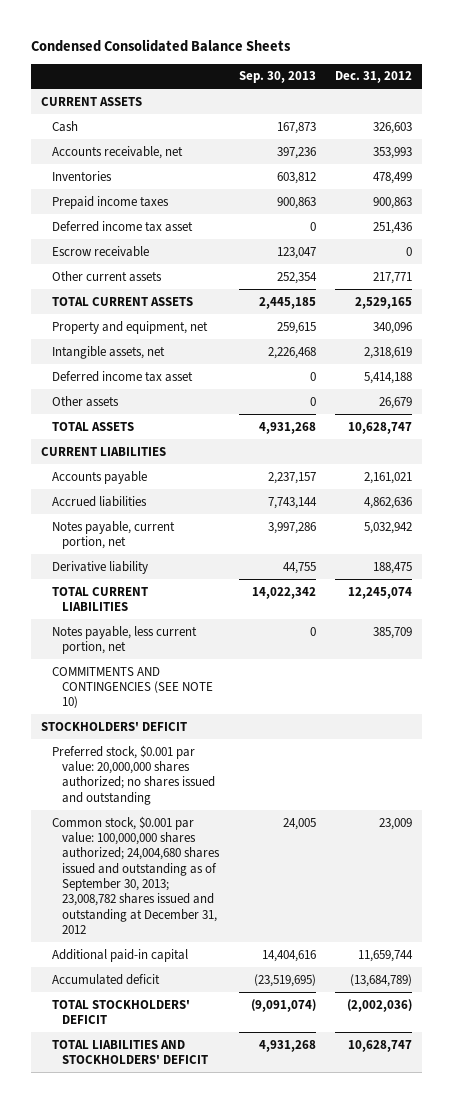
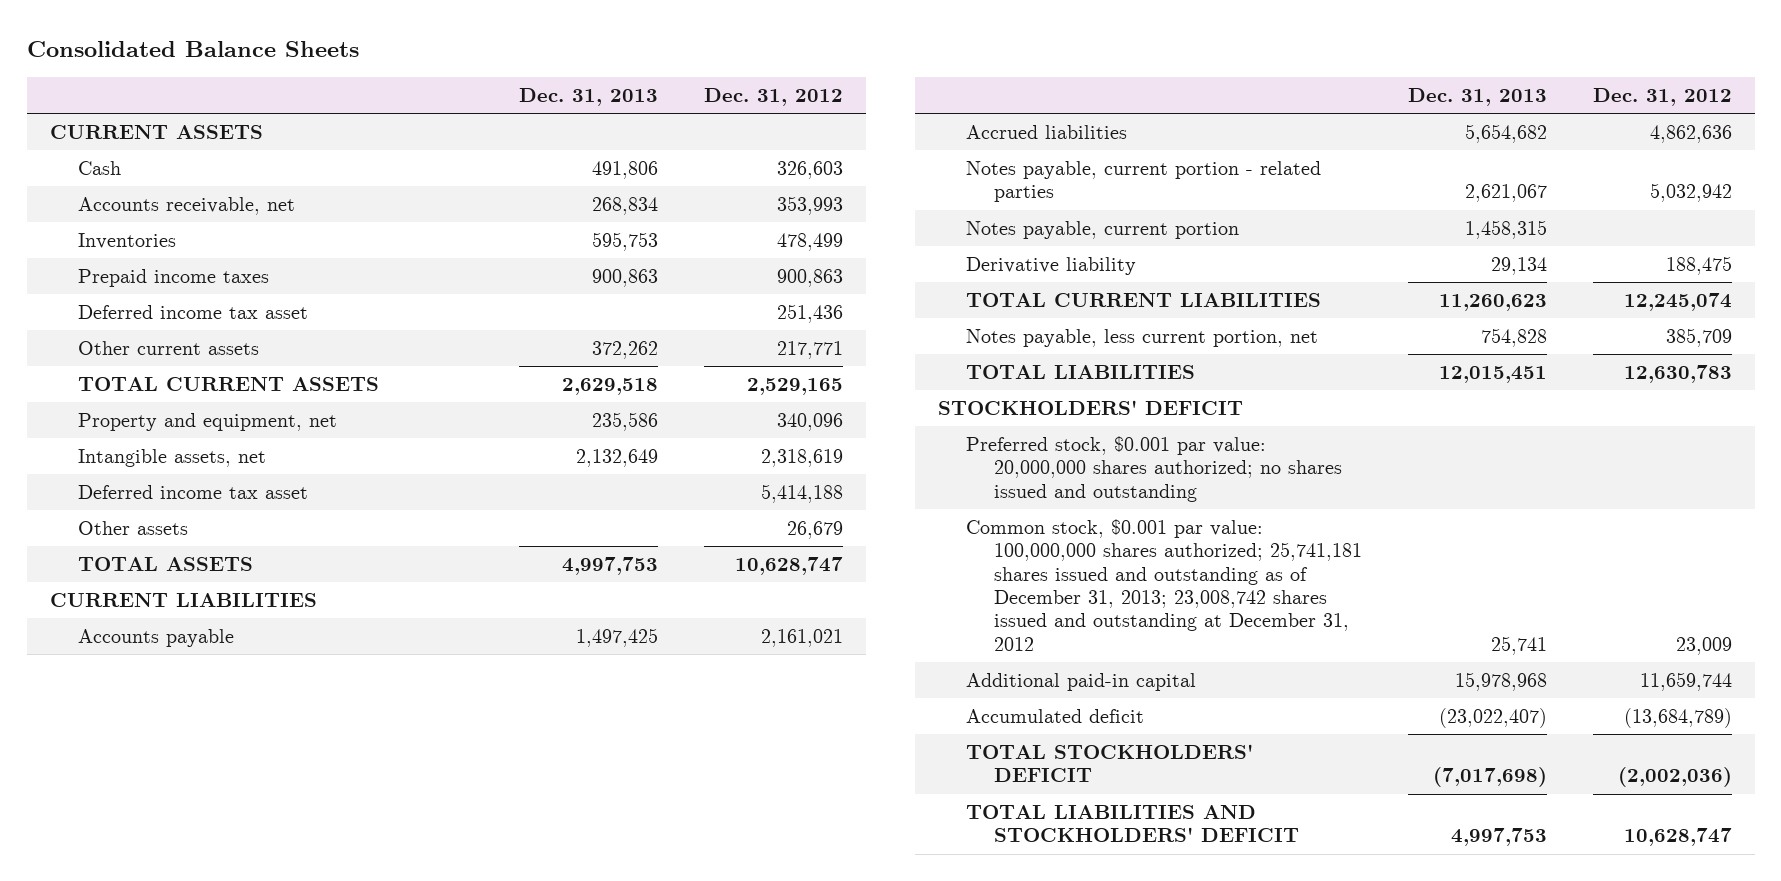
- Condensed Consolidated Balance Sheets
+ Consolidated Balance Sheets
- | Sep. 30, 2013 | Dec. 31, 2012
+ | Dec. 31, 2013 | Dec. 31, 2012
- Escrow receivable | 123,047 | 0
- Notes payable, current portion, net | 3,997,286 | 5,032,942
+ Notes payable, current portion - related parties | 2,621,067 | 5,032,942
+ Notes payable, current portion | 1,458,315 |
- COMMITMENTS AND CONTINGENCIES (SEE NOTE 10)
+ TOTAL LIABILITIES | 12,015,451 | 12,630,783
- Common stock, $0.001 par value: 100,000,000 shares authorized; 24,004,680 shares issued and outstanding as of September 30, 2013; 23,008,782 shares issued and outstanding at December 31, 2012 | 24,005 | 23,009
+ Common stock, $0.001 par value: 100,000,000 shares authorized; 25,741,181 shares issued and outstanding as of December 31, 2013; 23,008,742 shares issued and outstanding at December 31, 2012 | 25,741 | 23,009

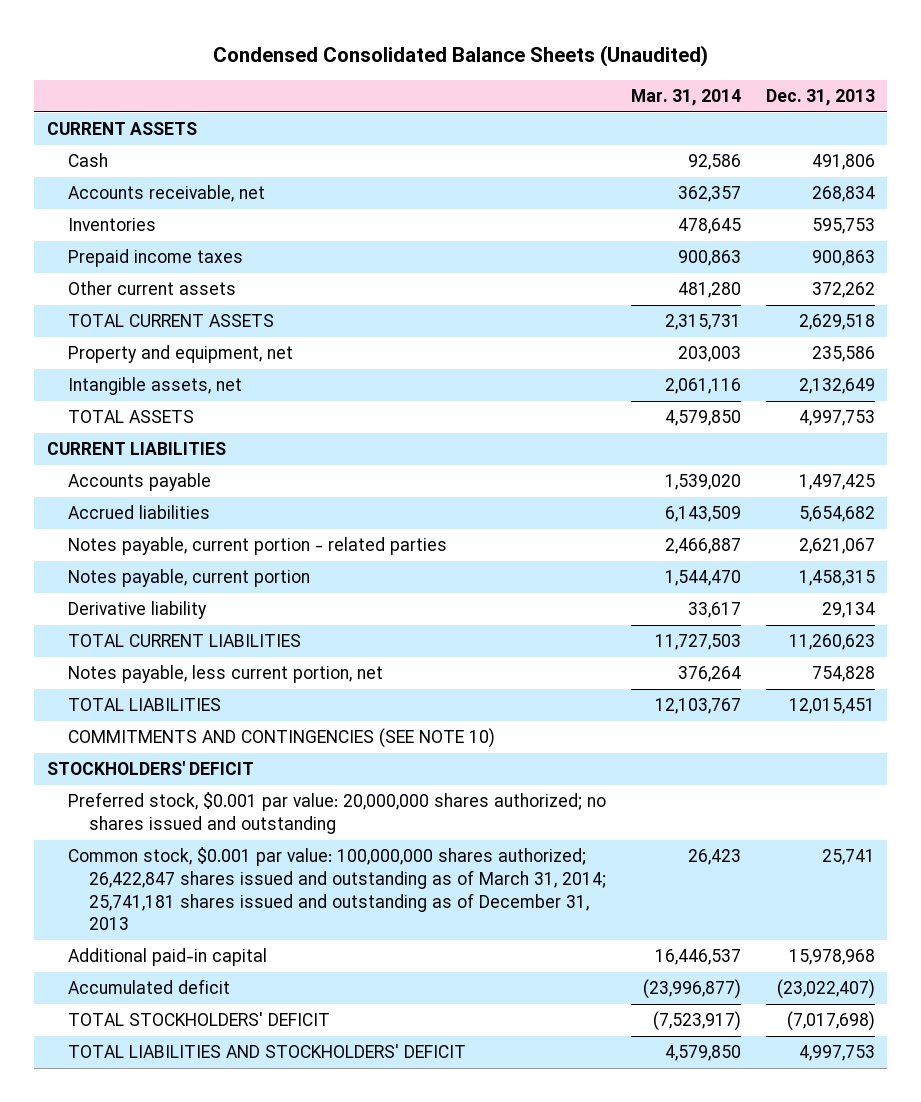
- Consolidated Balance Sheets
+ Condensed Consolidated Balance Sheets (Unaudited)
- | Dec. 31, 2013 | Dec. 31, 2012
+ | Mar. 31, 2014 | Dec. 31, 2013
- Deferred income tax asset | | 251,436
- Deferred income tax asset | | 5,414,188
- Other assets | | 26,679
+ COMMITMENTS AND CONTINGENCIES (SEE NOTE 10)
- Common stock, $0.001 par value: 100,000,000 shares authorized; 25,741,181 shares issued and outstanding as of December 31, 2013; 23,008,742 shares issued and outstanding at December 31, 2012 | 25,741 | 23,009
+ Common stock, $0.001 par value: 100,000,000 shares authorized; 26,422,847 shares issued and outstanding as of March 31, 2014; 25,741,181 shares issued and outstanding as of December 31, 2013 | 26,423 | 25,741

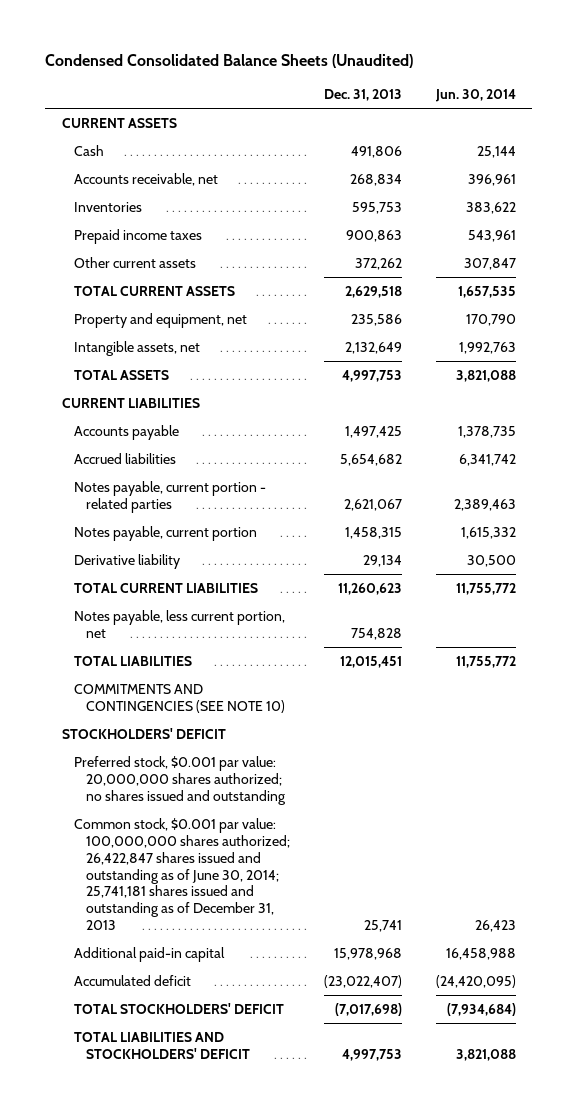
- | Mar. 31, 2014 | Dec. 31, 2013
+ | Dec. 31, 2013 | Jun. 30, 2014
- Common stock, $0.001 par value: 100,000,000 shares authorized; 26,422,847 shares issued and outstanding as of March 31, 2014; 25,741,181 shares issued and outstanding as of December 31, 2013 | 26,423 | 25,741
+ Common stock, $0.001 par value: 100,000,000 shares authorized; 26,422,847 shares issued and outstanding as of June 30, 2014; 25,741,181 shares issued and outstanding as of December 31, 2013 | 25,741 | 26,423

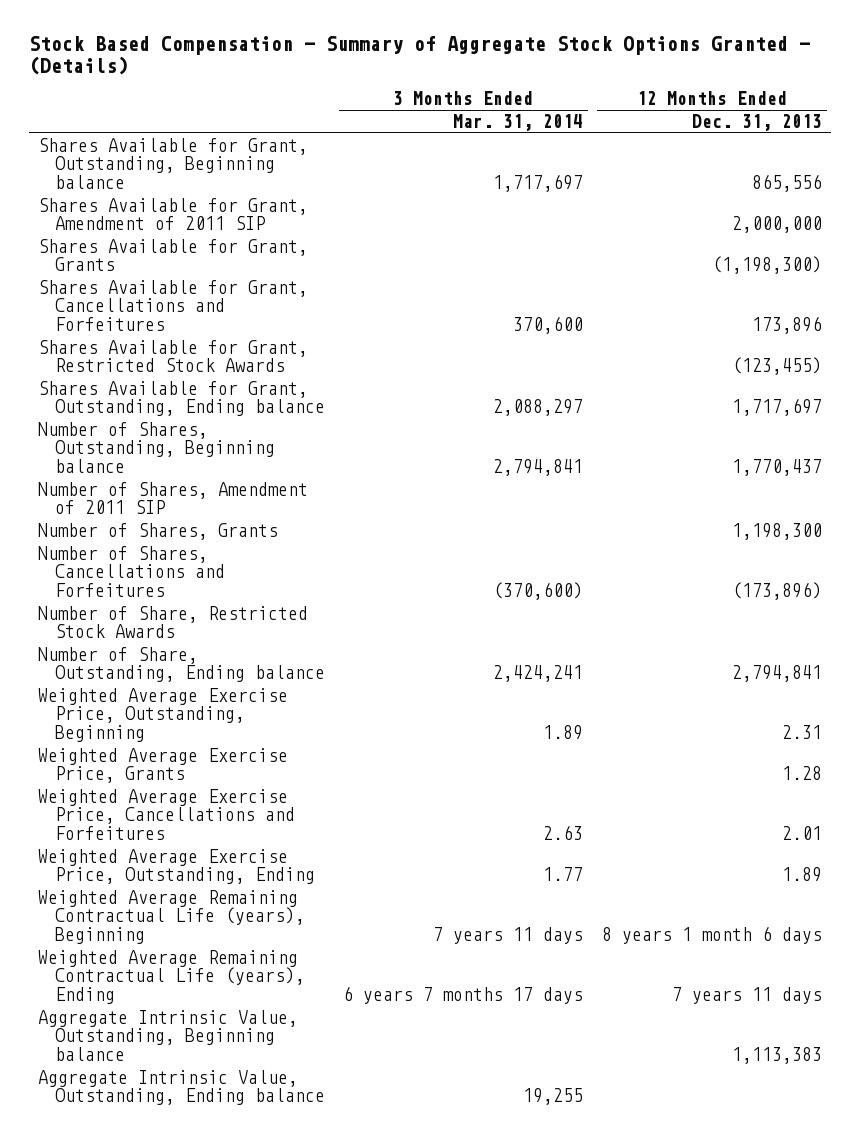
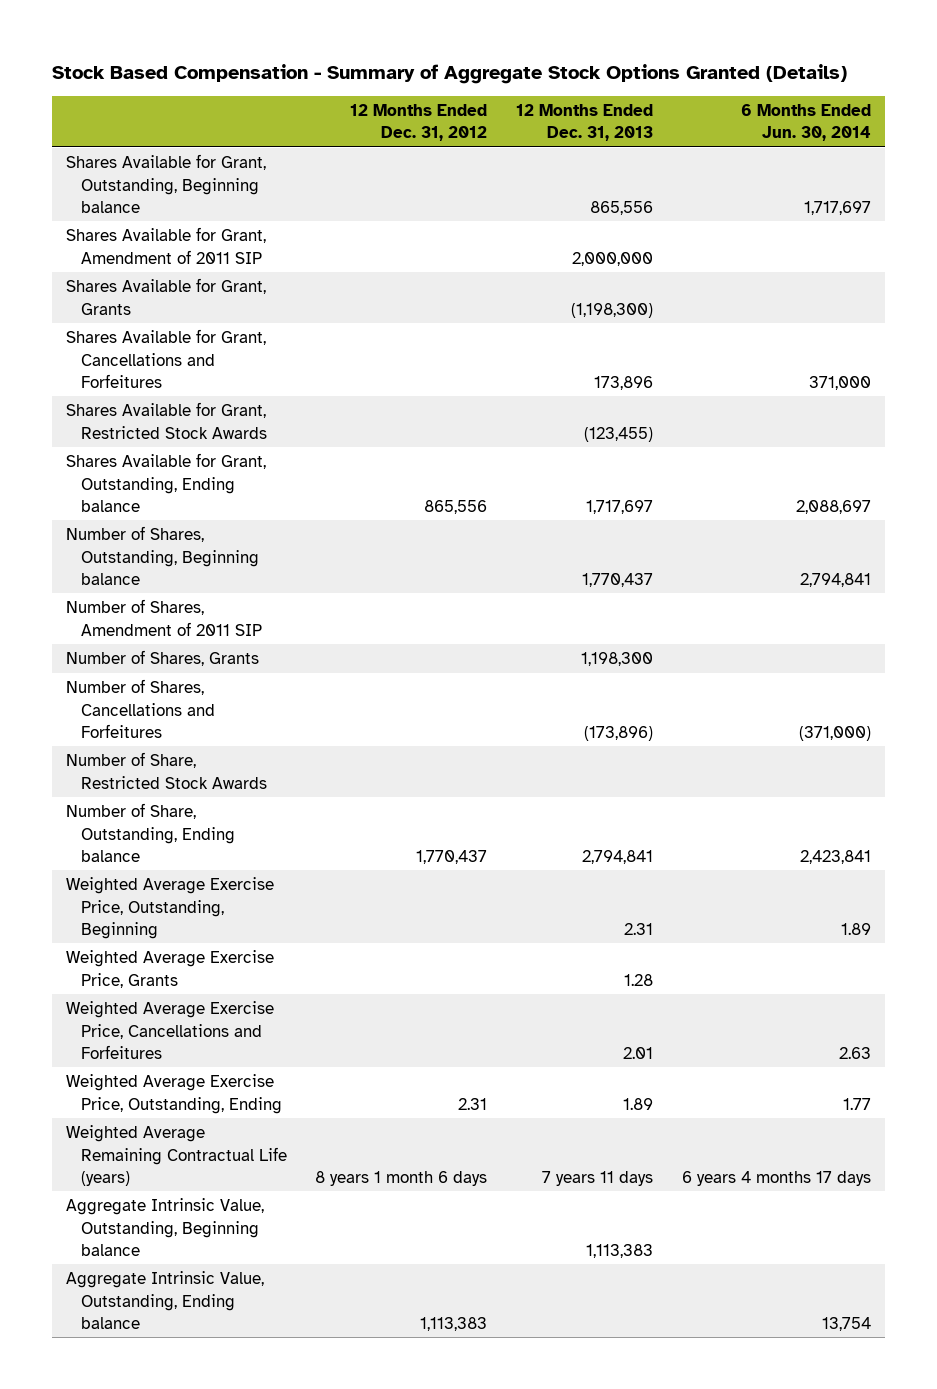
- Stock Based Compensation - Summary of Aggregate Stock Options Granted - (Details)
+ Stock Based Compensation - Summary of Aggregate Stock Options Granted (Details)
- | 3 Months Ended Mar. 31, 2014 | 12 Months Ended Dec. 31, 2013
+ | 12 Months Ended Dec. 31, 2012 | 12 Months Ended Dec. 31, 2013 | 6 Months Ended Jun. 30, 2014
- Weighted Average Remaining Contractual Life (years), Beginning | 7 years 11 days | 8 years 1 month 6 days
- Weighted Average Remaining Contractual Life (years), Ending | 6 years 7 months 17 days | 7 years 11 days
+ Weighted Average Remaining Contractual Life (years) | 8 years 1 month 6 days | 7 years 11 days | 6 years 4 months 17 days

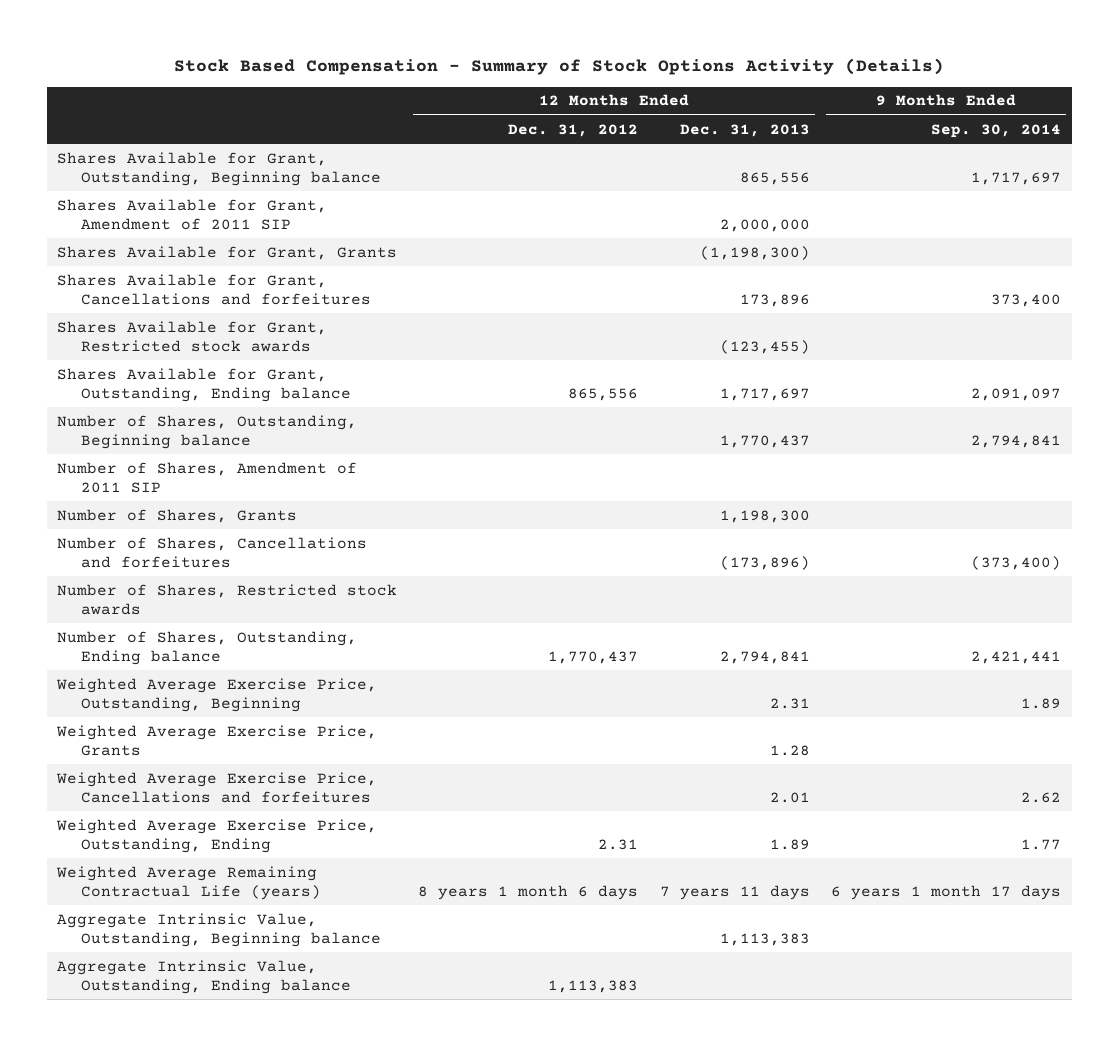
- Stock Based Compensation - Summary of Aggregate Stock Options Granted (Details)
+ Stock Based Compensation - Summary of Stock Options Activity (Details)
- | 12 Months Ended Dec. 31, 2012 | 12 Months Ended Dec. 31, 2013 | 6 Months Ended Jun. 30, 2014
+ | 12 Months Ended Dec. 31, 2012 | 12 Months Ended Dec. 31, 2013 | 9 Months Ended Sep. 30, 2014
- Shares Available for Grant, Cancellations and Forfeitures | | 173,896 | 371,000
- Shares Available for Grant, Restricted Stock Awards | | (123,455) |
+ Shares Available for Grant, Cancellations and forfeitures | | 173,896 | 373,400
+ Shares Available for Grant, Restricted stock awards | | (123,455) |
- Number of Shares, Cancellations and Forfeitures | | (173,896) | (371,000)
- Number of Share, Restricted Stock Awards
- Number of Share, Outstanding, Ending balance | 1,770,437 | 2,794,841 | 2,423,841
+ Number of Shares, Cancellations and forfeitures | | (173,896) | (373,400)
+ Number of Shares, Restricted stock awards
+ Number of Shares, Outstanding, Ending balance | 1,770,437 | 2,794,841 | 2,421,441
- Weighted Average Exercise Price, Cancellations and Forfeitures | | 2.01 | 2.63
+ Weighted Average Exercise Price, Cancellations and forfeitures | | 2.01 | 2.62

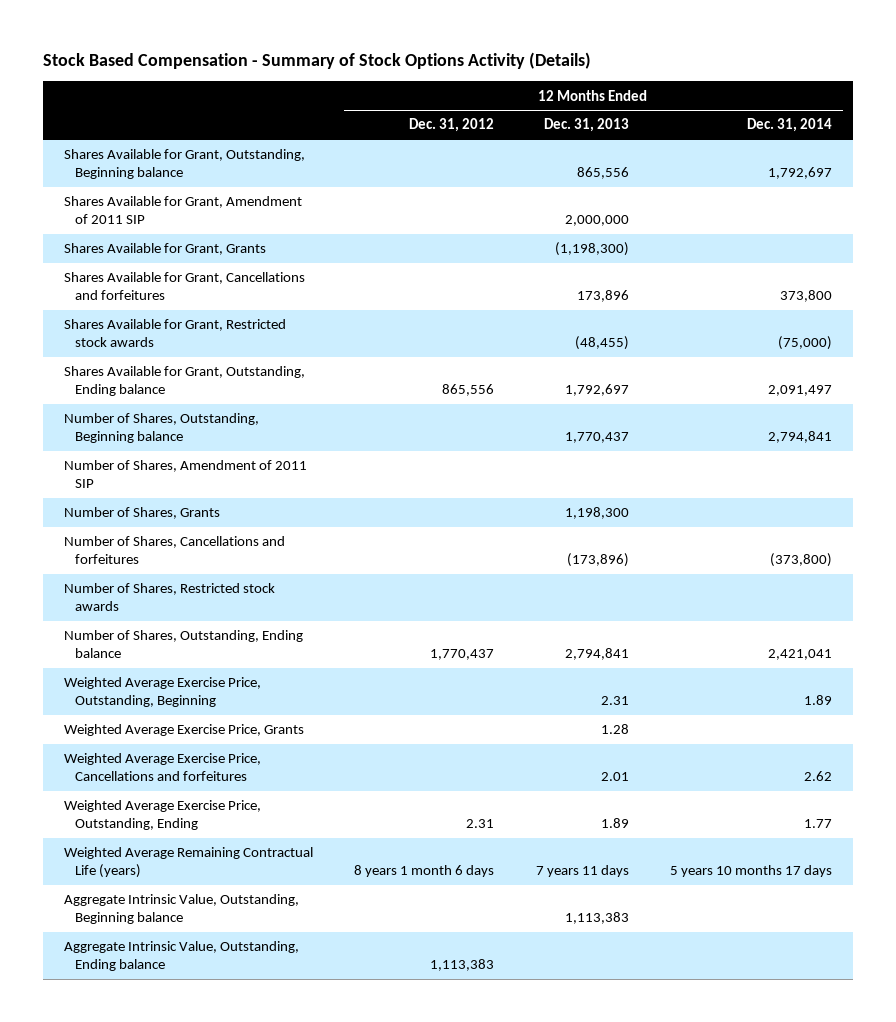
- | 12 Months Ended Dec. 31, 2012 | 12 Months Ended Dec. 31, 2013 | 9 Months Ended Sep. 30, 2014
+ | 12 Months Ended Dec. 31, 2012 | 12 Months Ended Dec. 31, 2013 | 12 Months Ended Dec. 31, 2014
- Shares Available for Grant, Restricted stock awards | | (123,455) |
- Shares Available for Grant, Outstanding, Ending balance | 865,556 | 1,717,697 | 2,091,097
+ Shares Available for Grant, Restricted stock awards | | (48,455) | (75,000)
+ Shares Available for Grant, Outstanding, Ending balance | 865,556 | 1,792,697 | 2,091,497

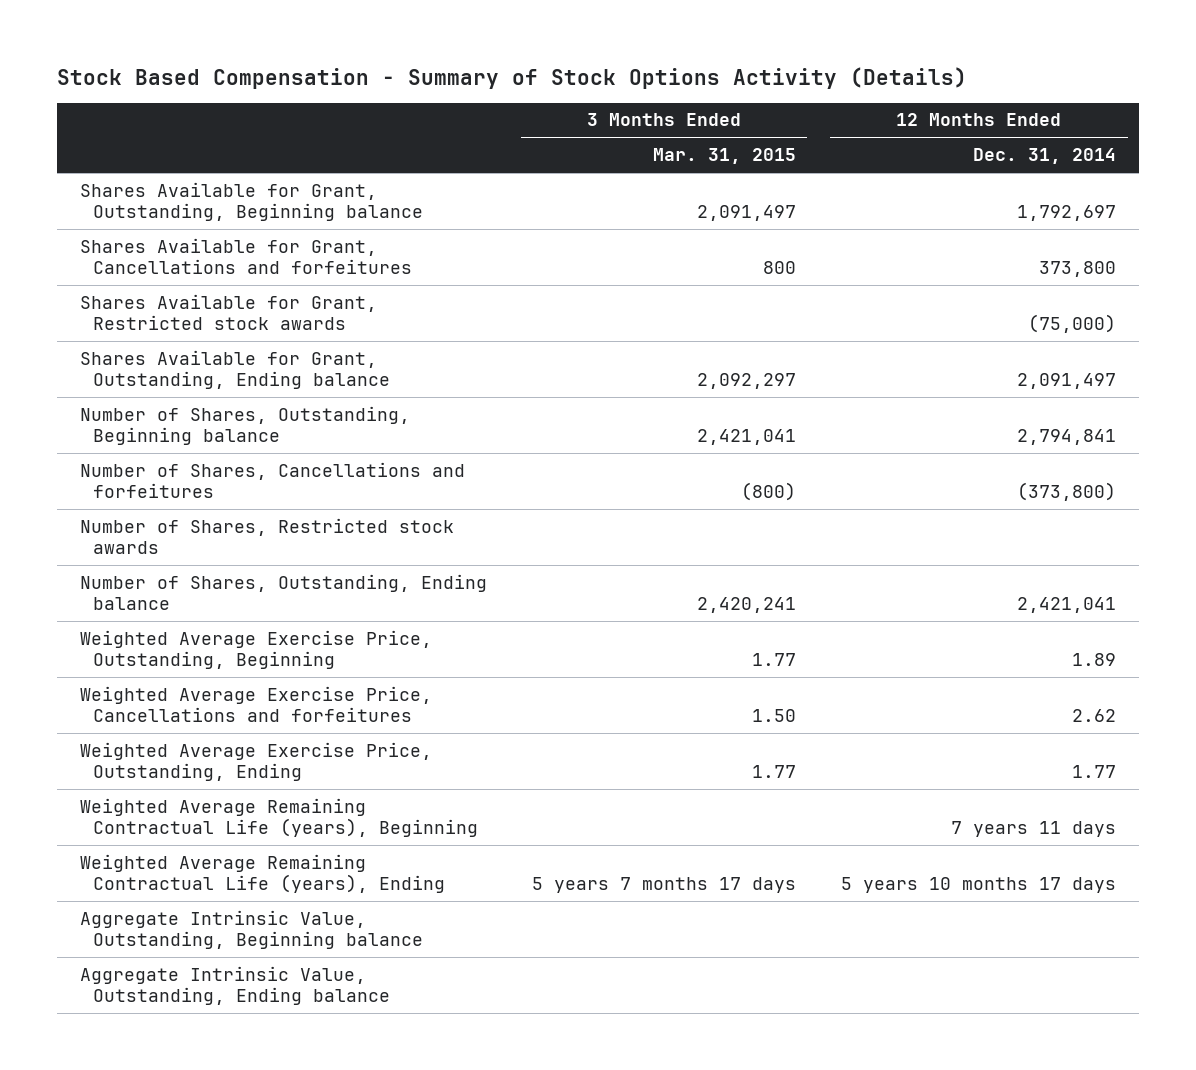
- | 12 Months Ended Dec. 31, 2012 | 12 Months Ended Dec. 31, 2013 | 12 Months Ended Dec. 31, 2014
+ | 3 Months Ended Mar. 31, 2015 | 12 Months Ended Dec. 31, 2014
- Shares Available for Grant, Amendment of 2011 SIP | | 2,000,000 |
- Shares Available for Grant, Grants | | (1,198,300) |
- Number of Shares, Amendment of 2011 SIP
- Number of Shares, Grants | | 1,198,300 |
- Weighted Average Exercise Price, Grants | | 1.28 |
- Weighted Average Remaining Contractual Life (years) | 8 years 1 month 6 days | 7 years 11 days | 5 years 10 months 17 days
+ Weighted Average Remaining Contractual Life (years), Beginning | | 7 years 11 days
+ Weighted Average Remaining Contractual Life (years), Ending | 5 years 7 months 17 days | 5 years 10 months 17 days

